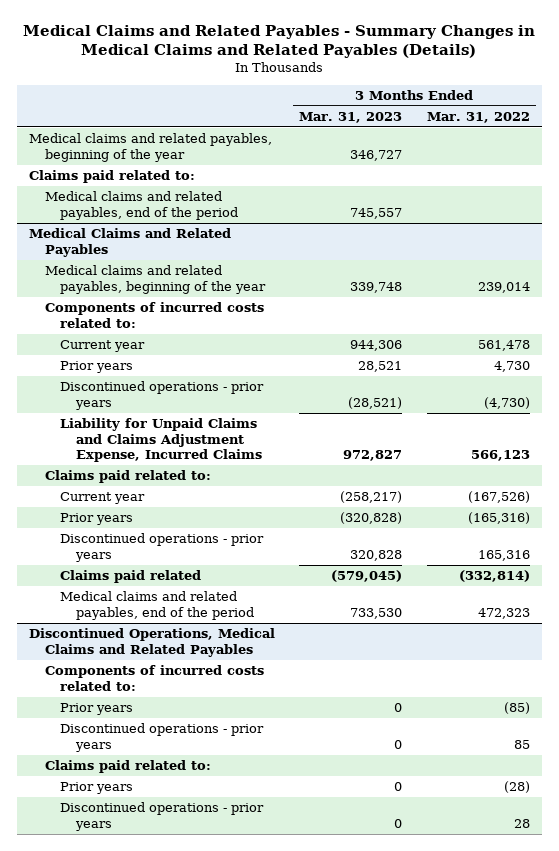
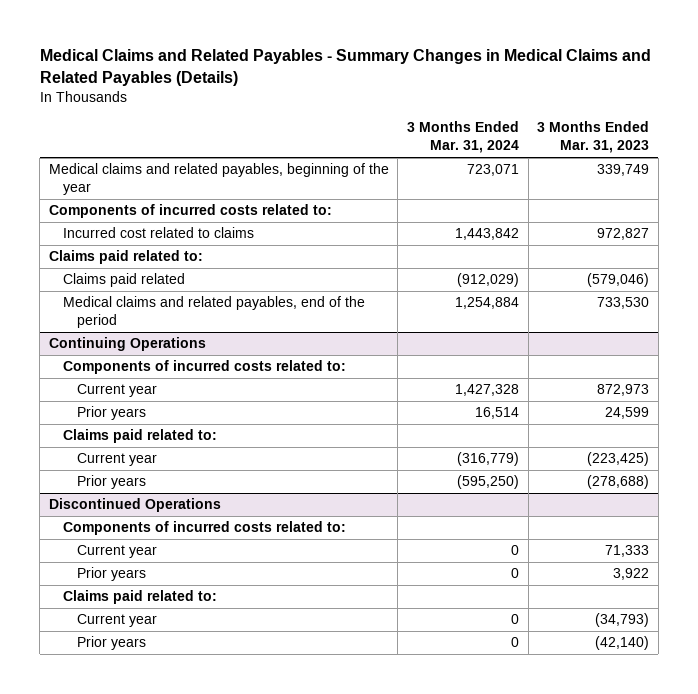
- | 3 Months Ended Mar. 31, 2023 | 3 Months Ended Mar. 31, 2022
+ | 3 Months Ended Mar. 31, 2024 | 3 Months Ended Mar. 31, 2023
- Medical claims and related payables, beginning of the year | 346,727 |
- Claims paid related to:
- Medical claims and related payables, end of the period | 745,557 |
- Medical Claims and Related Payables
- Medical claims and related payables, beginning of the year | 339,748 | 239,014
+ Medical claims and related payables, beginning of the year | 723,071 | 339,749
- Current year | 944,306 | 561,478
- Prior years | 28,521 | 4,730
- Discontinued operations - prior years | (28,521) | (4,730)
- Liability for Unpaid Claims and Claims Adjustment Expense, Incurred Claims | 972,827 | 566,123
+ Incurred cost related to claims | 1,443,842 | 972,827
- Current year | (258,217) | (167,526)
- Prior years | (320,828) | (165,316)
- Discontinued operations - prior years | 320,828 | 165,316
- Claims paid related | (579,045) | (332,814)
+ Claims paid related | (912,029) | (579,046)
- Discontinued Operations, Medical Claims and Related Payables
+ Continuing Operations
- Prior years | 0 | (85)
- Discontinued operations - prior years | 0 | 85
+ Current year | 1,427,328 | 872,973
+ Prior years | 16,514 | 24,599
- Prior years | 0 | (28)
- Discontinued operations - prior years | 0 | 28
+ Current year | (316,779) | (223,425)
+ Prior years | (595,250) | (278,688)
+ Discontinued Operations
+ Components of incurred costs related to:
+ Current year | 0 | 71,333
+ Prior years | 0 | 3,922
+ Claims paid related to:
+ Current year | 0 | (34,793)
+ Prior years | 0 | (42,140)

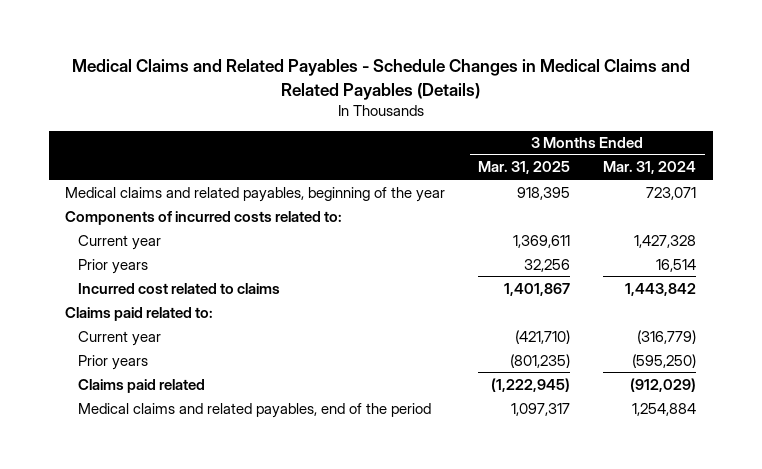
- Medical Claims and Related Payables - Summary Changes in Medical Claims and Related Payables (Details)
+ Medical Claims and Related Payables - Schedule Changes in Medical Claims and Related Payables (Details)
- | 3 Months Ended Mar. 31, 2024 | 3 Months Ended Mar. 31, 2023
+ | 3 Months Ended Mar. 31, 2025 | 3 Months Ended Mar. 31, 2024
- Claims paid related to:
- Continuing Operations
- Components of incurred costs related to:
moved down: Incurred cost related to claims | 1,401,867 | 1,443,842
- Discontinued Operations
- Components of incurred costs related to:
- Current year | 0 | 71,333
- Prior years | 0 | 3,922
- Claims paid related to:
- Current year | 0 | (34,793)
- Prior years | 0 | (42,140)
moved down: Claims paid related | (1,222,945) | (912,029)
moved down: Medical claims and related payables, end of the period | 1,097,317 | 1,254,884

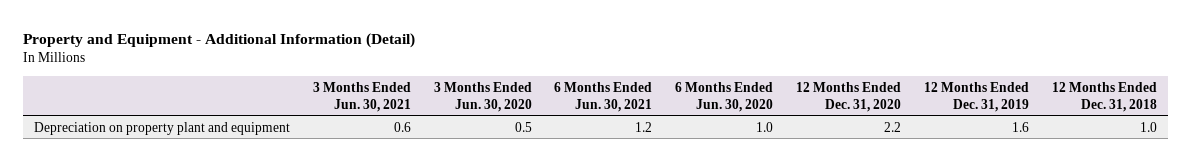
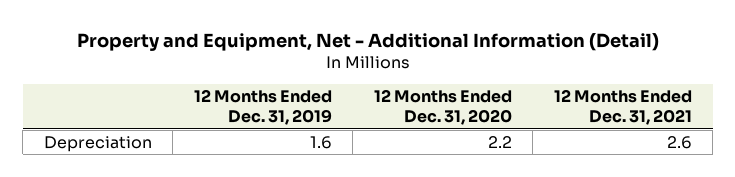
- Property and Equipment - Additional Information (Detail)
+ Property and Equipment, Net - Additional Information (Detail)
- | 3 Months Ended Jun. 30, 2021 | 3 Months Ended Jun. 30, 2020 | 6 Months Ended Jun. 30, 2021 | 6 Months Ended Jun. 30, 2020 | 12 Months Ended Dec. 31, 2020 | 12 Months Ended Dec. 31, 2019 | 12 Months Ended Dec. 31, 2018
+ | 12 Months Ended Dec. 31, 2019 | 12 Months Ended Dec. 31, 2020 | 12 Months Ended Dec. 31, 2021
- Depreciation on property plant and equipment | 0.6 | 0.5 | 1.2 | 1.0 | 2.2 | 1.6 | 1.0
+ Depreciation | 1.6 | 2.2 | 2.6

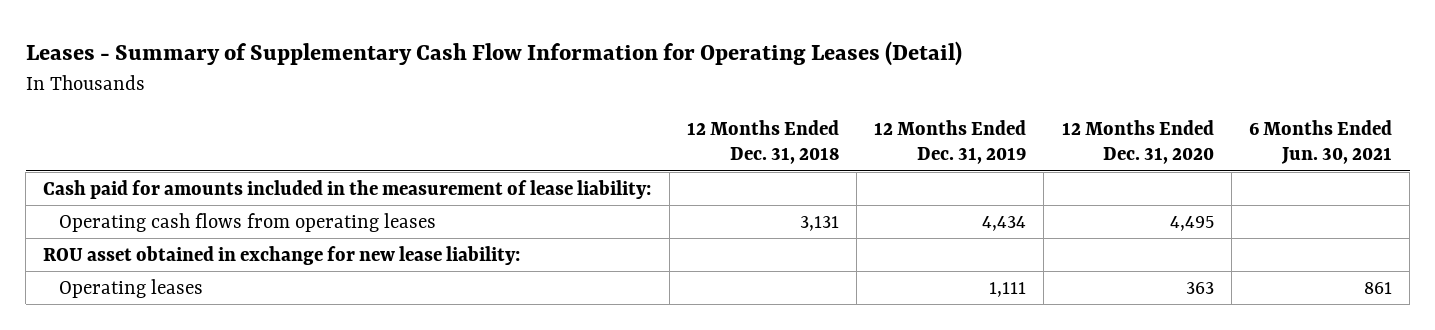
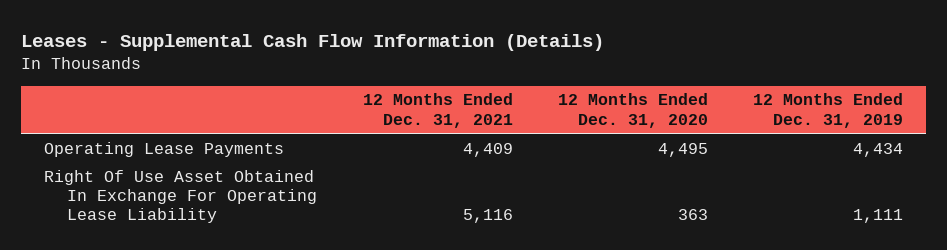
- Leases - Summary of Supplementary Cash Flow Information for Operating Leases (Detail)
+ Leases - Supplemental Cash Flow Information (Details)
- | 12 Months Ended Dec. 31, 2018 | 12 Months Ended Dec. 31, 2019 | 12 Months Ended Dec. 31, 2020 | 6 Months Ended Jun. 30, 2021
+ | 12 Months Ended Dec. 31, 2021 | 12 Months Ended Dec. 31, 2020 | 12 Months Ended Dec. 31, 2019
- Cash paid for amounts included in the measurement of lease liability:
- Operating cash flows from operating leases | 3,131 | 4,434 | 4,495 |
- ROU asset obtained in exchange for new lease liability:
- Operating leases | | 1,111 | 363 | 861
+ Operating Lease Payments | 4,409 | 4,495 | 4,434
+ Right Of Use Asset Obtained In Exchange For Operating Lease Liability | 5,116 | 363 | 1,111

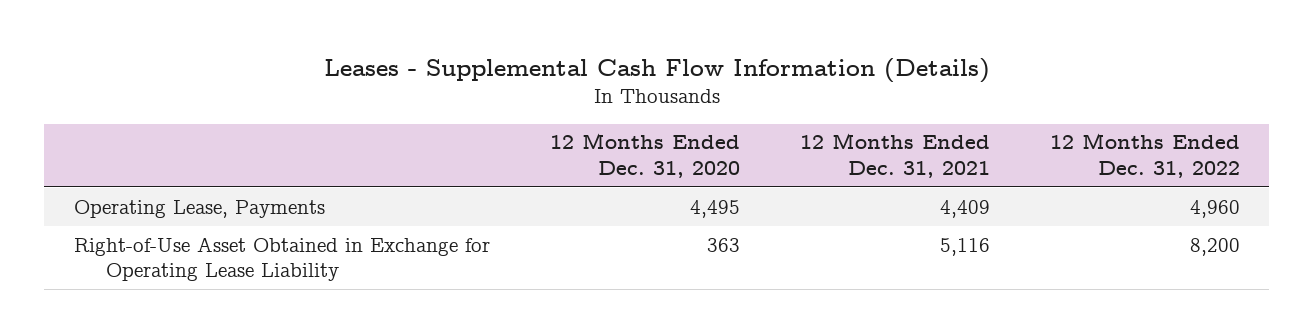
- | 12 Months Ended Dec. 31, 2021 | 12 Months Ended Dec. 31, 2020 | 12 Months Ended Dec. 31, 2019
+ | 12 Months Ended Dec. 31, 2020 | 12 Months Ended Dec. 31, 2021 | 12 Months Ended Dec. 31, 2022
- Operating Lease Payments | 4,409 | 4,495 | 4,434
- Right Of Use Asset Obtained In Exchange For Operating Lease Liability | 5,116 | 363 | 1,111
+ Operating Lease, Payments | 4,495 | 4,409 | 4,960
+ Right-of-Use Asset Obtained in Exchange for Operating Lease Liability | 363 | 5,116 | 8,200

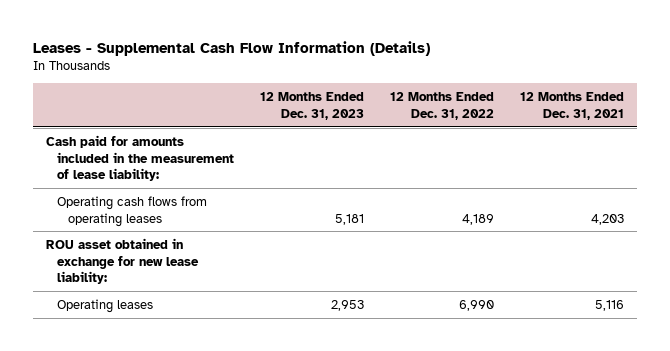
- | 12 Months Ended Dec. 31, 2020 | 12 Months Ended Dec. 31, 2021 | 12 Months Ended Dec. 31, 2022
+ | 12 Months Ended Dec. 31, 2023 | 12 Months Ended Dec. 31, 2022 | 12 Months Ended Dec. 31, 2021
- Operating Lease, Payments | 4,495 | 4,409 | 4,960
- Right-of-Use Asset Obtained in Exchange for Operating Lease Liability | 363 | 5,116 | 8,200
+ Cash paid for amounts included in the measurement of lease liability:
+ Operating cash flows from operating leases | 5,181 | 4,189 | 4,203
+ ROU asset obtained in exchange for new lease liability:
+ Operating leases | 2,953 | 6,990 | 5,116

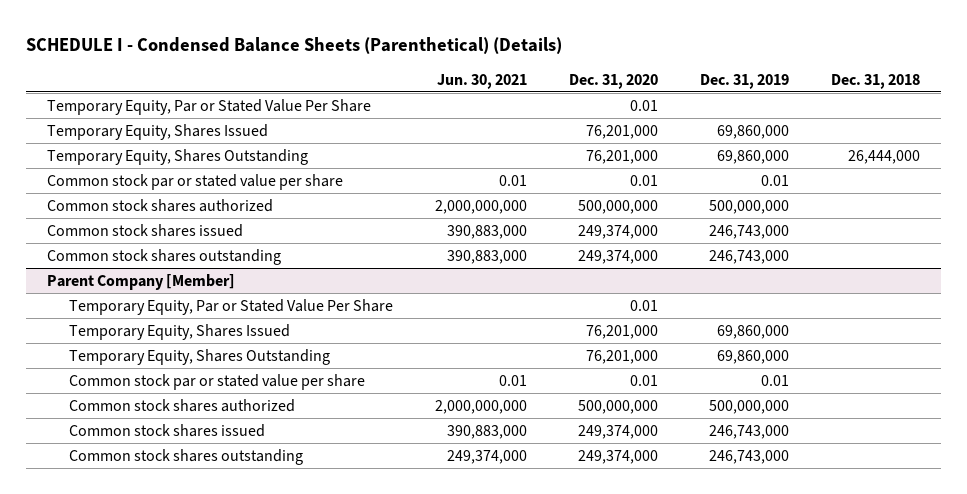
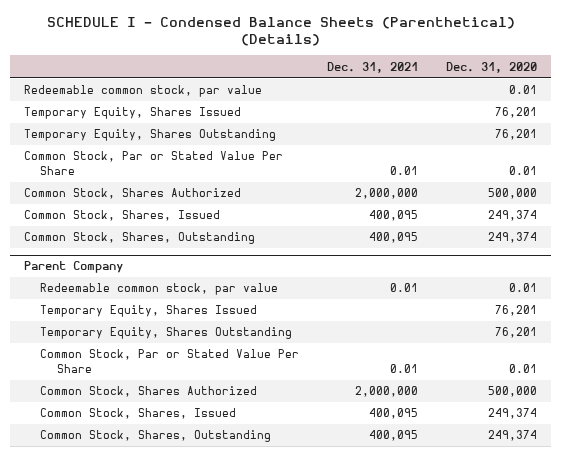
- | Jun. 30, 2021 | Dec. 31, 2020 | Dec. 31, 2019 | Dec. 31, 2018
+ | Dec. 31, 2021 | Dec. 31, 2020
- Temporary Equity, Par or Stated Value Per Share | | 0.01 | |
- Temporary Equity, Shares Issued | | 76,201,000 | 69,860,000 |
- Temporary Equity, Shares Outstanding | | 76,201,000 | 69,860,000 | 26,444,000
- Common stock par or stated value per share | 0.01 | 0.01 | 0.01 |
- Common stock shares authorized | 2,000,000,000 | 500,000,000 | 500,000,000 |
- Common stock shares issued | 390,883,000 | 249,374,000 | 246,743,000 |
- Common stock shares outstanding | 390,883,000 | 249,374,000 | 246,743,000 |
- Parent Company [Member]
- Temporary Equity, Par or Stated Value Per Share | | 0.01 | |
- Temporary Equity, Shares Issued | | 76,201,000 | 69,860,000 |
- Temporary Equity, Shares Outstanding | | 76,201,000 | 69,860,000 |
- Common stock par or stated value per share | 0.01 | 0.01 | 0.01 |
- Common stock shares authorized | 2,000,000,000 | 500,000,000 | 500,000,000 |
- Common stock shares issued | 390,883,000 | 249,374,000 | 246,743,000 |
- Common stock shares outstanding | 249,374,000 | 249,374,000 | 246,743,000 |
+ Redeemable common stock, par value | | 0.01
+ Temporary Equity, Shares Issued | | 76,201
+ Temporary Equity, Shares Outstanding | | 76,201
+ Common Stock, Par or Stated Value Per Share | 0.01 | 0.01
+ Common Stock, Shares Authorized | 2,000,000 | 500,000
+ Common Stock, Shares, Issued | 400,095 | 249,374
+ Common Stock, Shares, Outstanding | 400,095 | 249,374
+ Parent Company
+ Redeemable common stock, par value | 0.01 | 0.01
+ Temporary Equity, Shares Issued | | 76,201
+ Temporary Equity, Shares Outstanding | | 76,201
+ Common Stock, Par or Stated Value Per Share | 0.01 | 0.01
+ Common Stock, Shares Authorized | 2,000,000 | 500,000
+ Common Stock, Shares, Issued | 400,095 | 249,374
+ Common Stock, Shares, Outstanding | 400,095 | 249,374

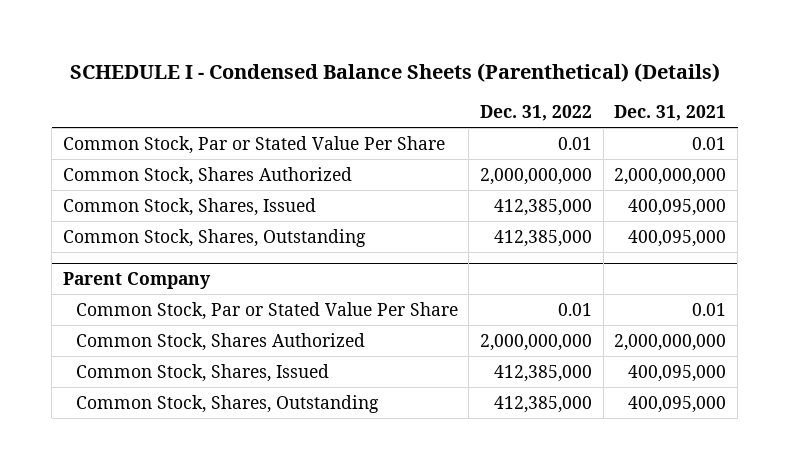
- | Dec. 31, 2021 | Dec. 31, 2020
+ | Dec. 31, 2022 | Dec. 31, 2021
- Redeemable common stock, par value | | 0.01
- Temporary Equity, Shares Issued | | 76,201
- Temporary Equity, Shares Outstanding | | 76,201
- Common Stock, Shares Authorized | 2,000,000 | 500,000
- Common Stock, Shares, Issued | 400,095 | 249,374
- Common Stock, Shares, Outstanding | 400,095 | 249,374
+ Common Stock, Shares Authorized | 2,000,000,000 | 2,000,000,000
+ Common Stock, Shares, Issued | 412,385,000 | 400,095,000
+ Common Stock, Shares, Outstanding | 412,385,000 | 400,095,000
@ Parent Company
- Redeemable common stock, par value | 0.01 | 0.01
- Temporary Equity, Shares Issued | | 76,201
- Temporary Equity, Shares Outstanding | | 76,201
- Common Stock, Shares Authorized | 2,000,000 | 500,000
- Common Stock, Shares, Issued | 400,095 | 249,374
- Common Stock, Shares, Outstanding | 400,095 | 249,374
+ Common Stock, Shares Authorized | 2,000,000,000 | 2,000,000,000
+ Common Stock, Shares, Issued | 412,385,000 | 400,095,000
+ Common Stock, Shares, Outstanding | 412,385,000 | 400,095,000

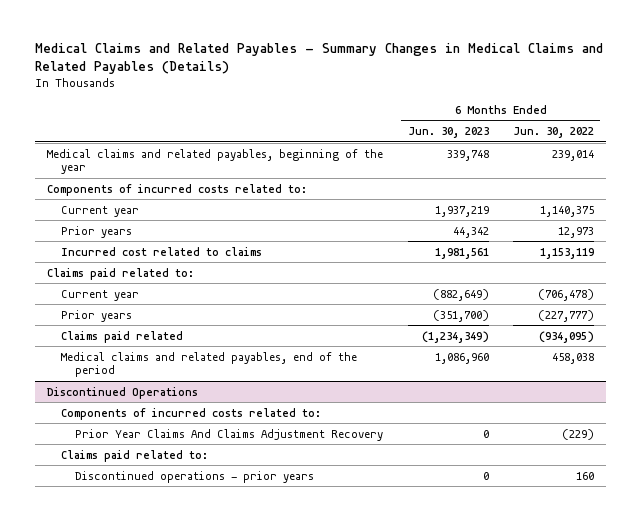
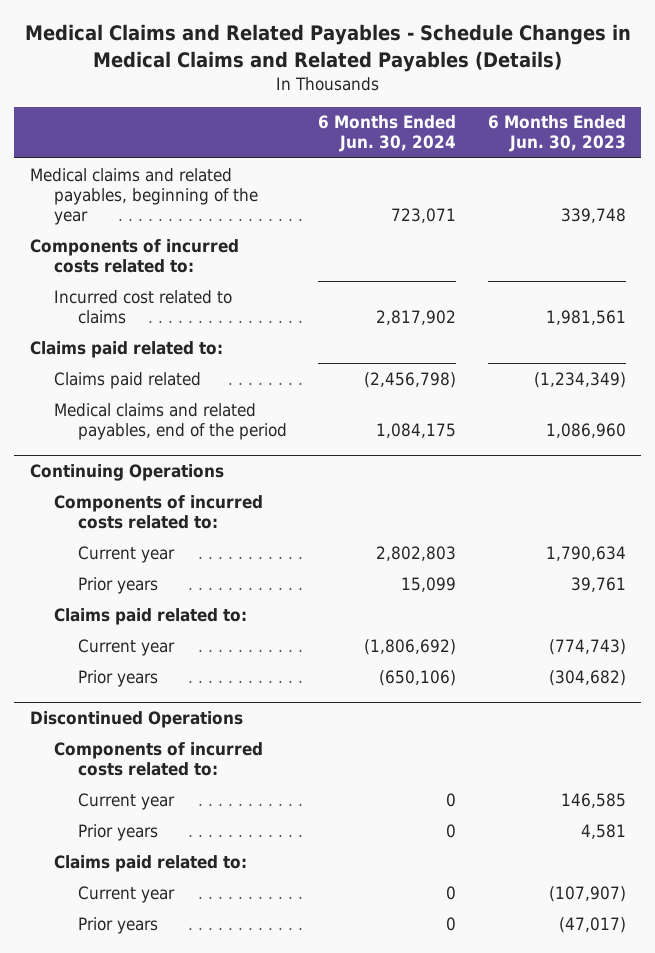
- Medical Claims and Related Payables - Summary Changes in Medical Claims and Related Payables (Details)
+ Medical Claims and Related Payables - Schedule Changes in Medical Claims and Related Payables (Details)
- | 6 Months Ended Jun. 30, 2023 | 6 Months Ended Jun. 30, 2022
+ | 6 Months Ended Jun. 30, 2024 | 6 Months Ended Jun. 30, 2023
- Current year | 1,937,219 | 1,140,375
- Prior years | 44,342 | 12,973
- Current year | (882,649) | (706,478)
- Prior years | (351,700) | (227,777)
+ Continuing Operations
+ Components of incurred costs related to:
+ Current year | 2,802,803 | 1,790,634
+ Prior years | 15,099 | 39,761
+ Claims paid related to:
+ Current year | (1,806,692) | (774,743)
+ Prior years | (650,106) | (304,682)
@ Discontinued Operations
- Prior Year Claims And Claims Adjustment Recovery | 0 | (229)
+ Current year | 0 | 146,585
+ Prior years | 0 | 4,581
- Discontinued operations - prior years | 0 | 160
+ Current year | 0 | (107,907)
+ Prior years | 0 | (47,017)

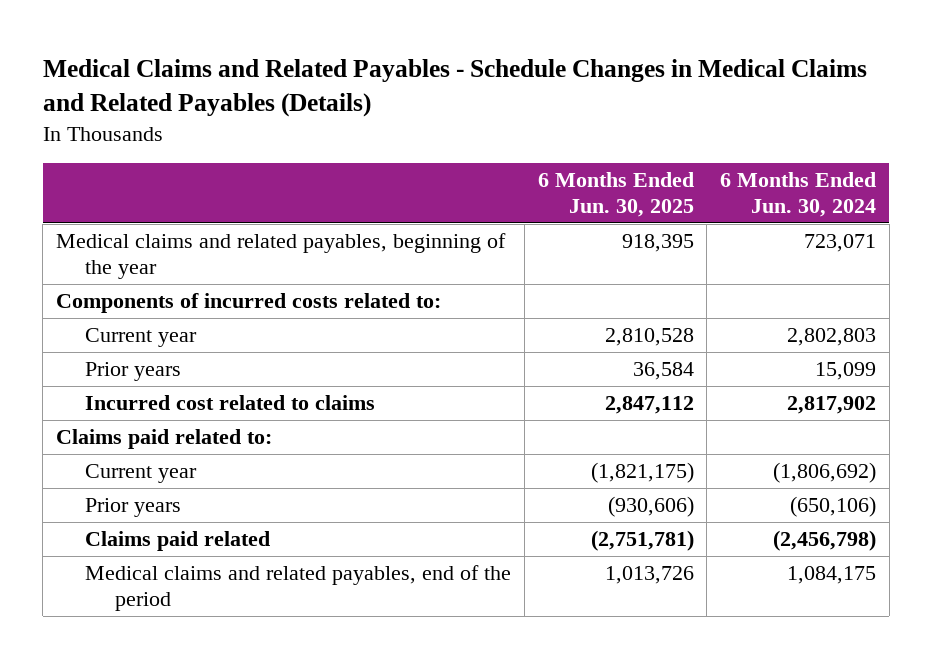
- | 6 Months Ended Jun. 30, 2024 | 6 Months Ended Jun. 30, 2023
+ | 6 Months Ended Jun. 30, 2025 | 6 Months Ended Jun. 30, 2024
- Claims paid related to:
- Continuing Operations
- Components of incurred costs related to:
moved down: Incurred cost related to claims | 2,847,112 | 2,817,902
- Discontinued Operations
- Components of incurred costs related to:
- Current year | 0 | 146,585
- Prior years | 0 | 4,581
- Claims paid related to:
- Current year | 0 | (107,907)
- Prior years | 0 | (47,017)
moved down: Claims paid related | (2,751,781) | (2,456,798)
moved down: Medical claims and related payables, end of the period | 1,013,726 | 1,084,175

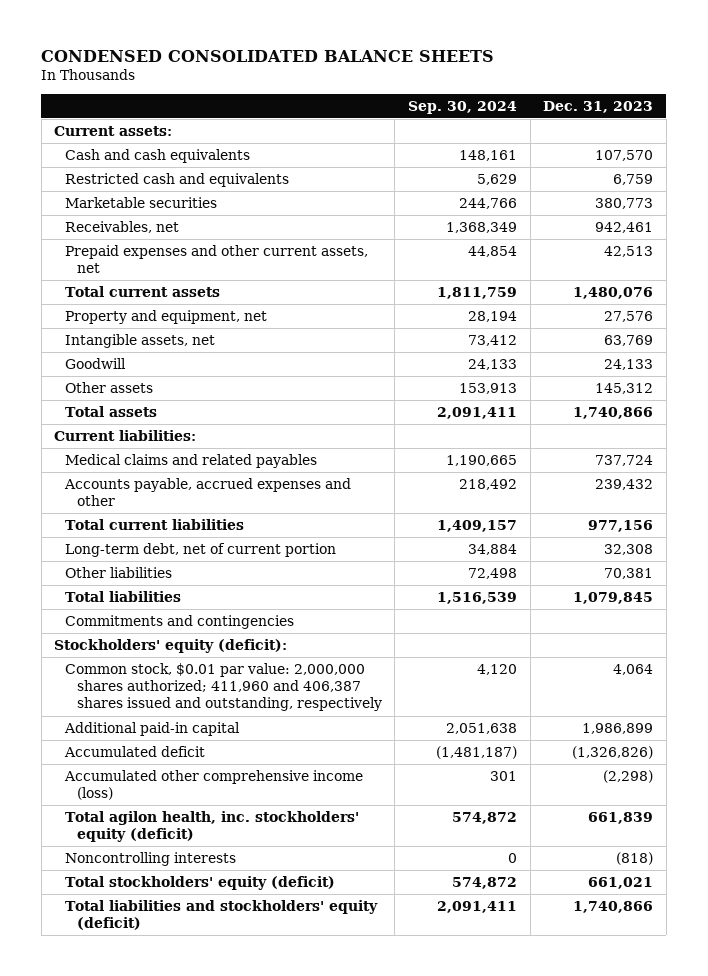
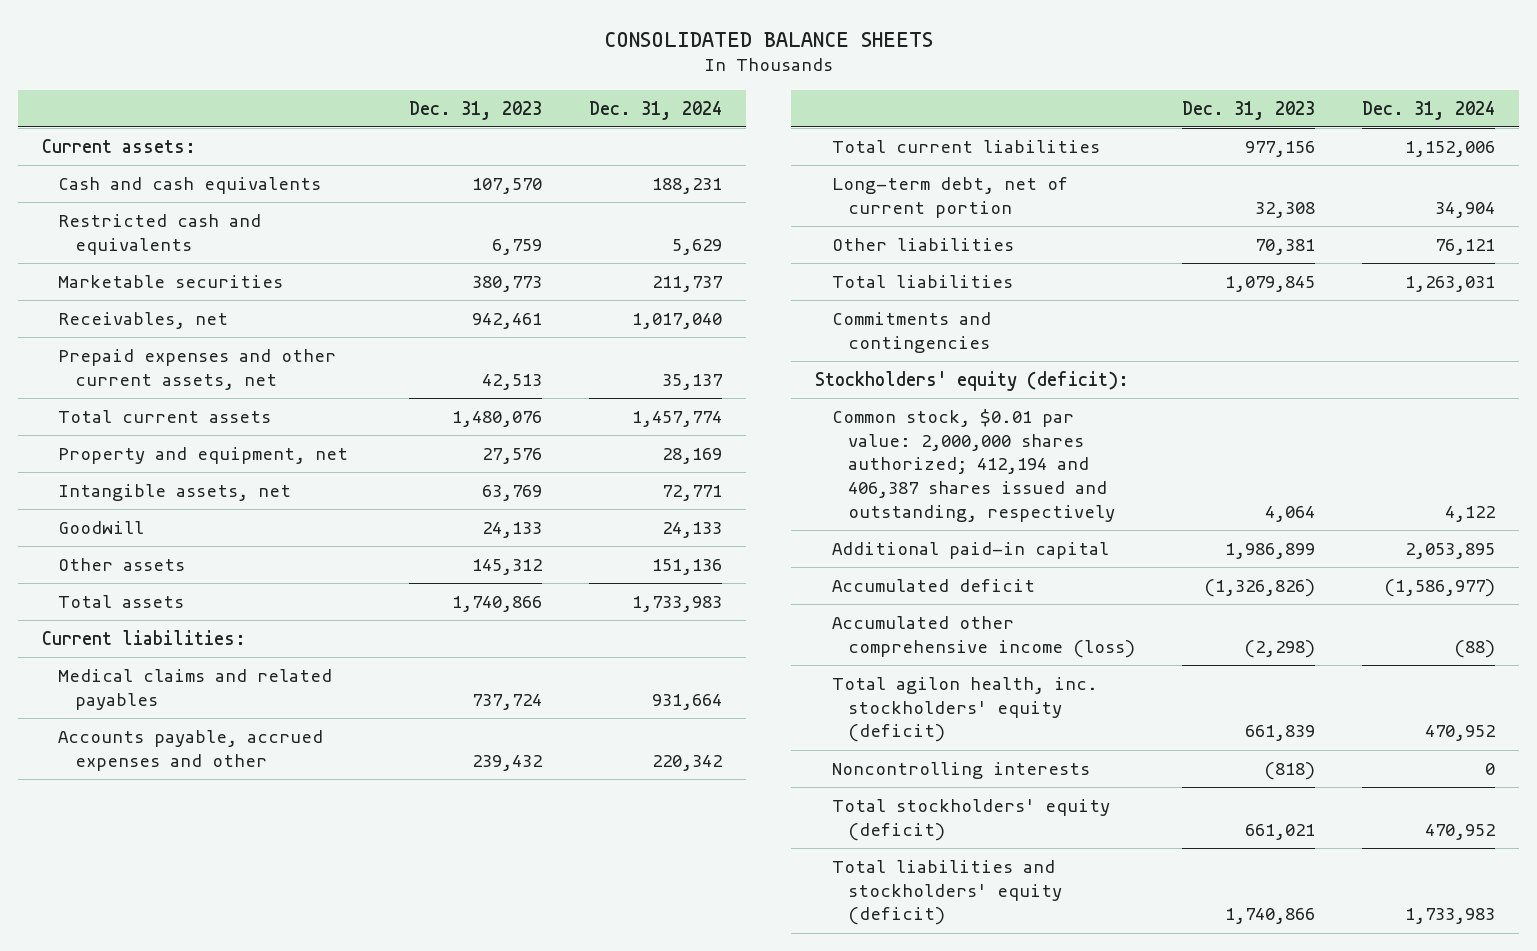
- CONDENSED CONSOLIDATED BALANCE SHEETS
+ CONSOLIDATED BALANCE SHEETS
- | Sep. 30, 2024 | Dec. 31, 2023
+ | Dec. 31, 2023 | Dec. 31, 2024
- Common stock, $0.01 par value: 2,000,000 shares authorized; 411,960 and 406,387 shares issued and outstanding, respectively | 4,120 | 4,064
+ Common stock, $0.01 par value: 2,000,000 shares authorized; 412,194 and 406,387 shares issued and outstanding, respectively | 4,064 | 4,122

